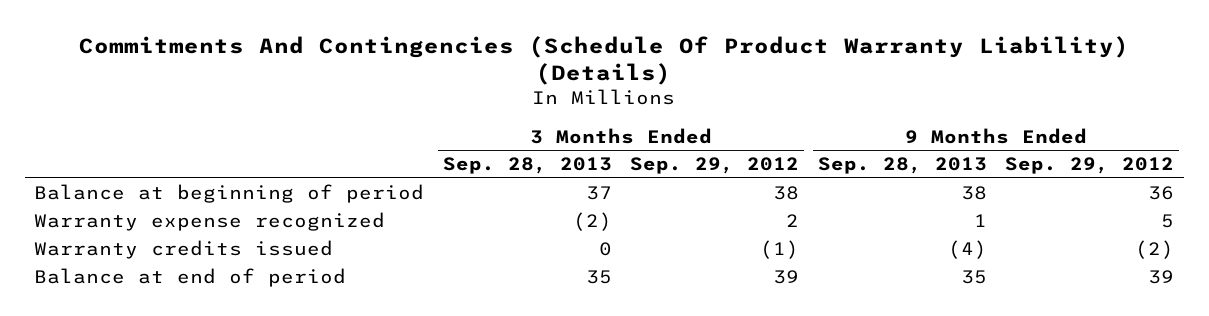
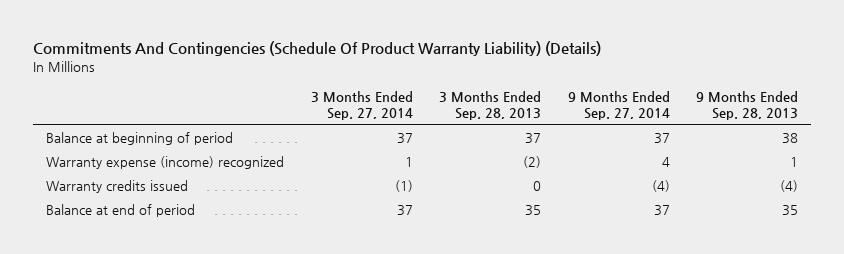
- | 3 Months Ended Sep. 28, 2013 | 3 Months Ended Sep. 29, 2012 | 9 Months Ended Sep. 28, 2013 | 9 Months Ended Sep. 29, 2012
+ | 3 Months Ended Sep. 27, 2014 | 3 Months Ended Sep. 28, 2013 | 9 Months Ended Sep. 27, 2014 | 9 Months Ended Sep. 28, 2013
- Warranty expense recognized | (2) | 2 | 1 | 5
+ Warranty expense (income) recognized | 1 | (2) | 4 | 1

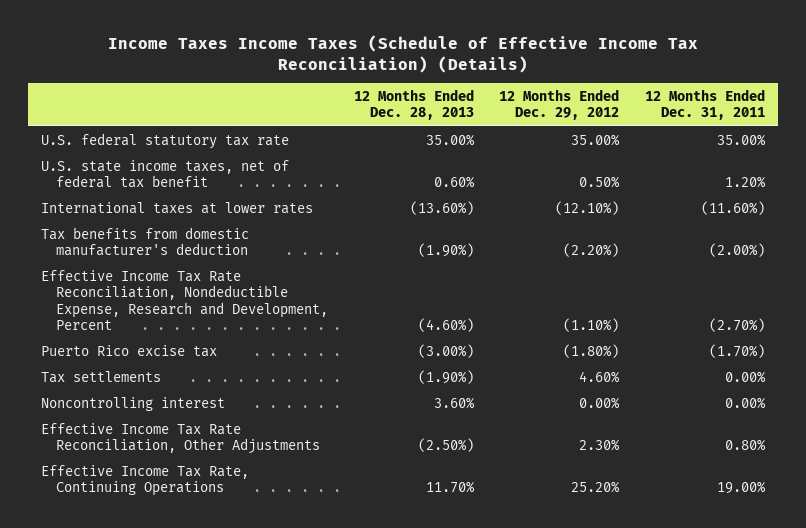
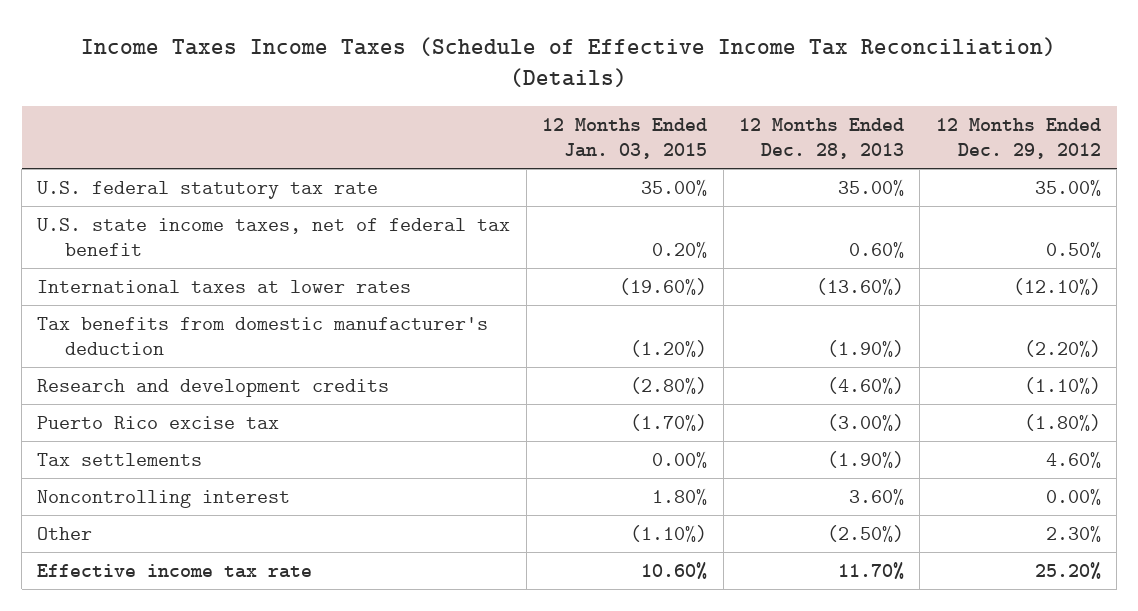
- | 12 Months Ended Dec. 28, 2013 | 12 Months Ended Dec. 29, 2012 | 12 Months Ended Dec. 31, 2011
+ | 12 Months Ended Jan. 03, 2015 | 12 Months Ended Dec. 28, 2013 | 12 Months Ended Dec. 29, 2012
- Effective Income Tax Rate Reconciliation, Nondeductible Expense, Research and Development, Percent | (4.60%) | (1.10%) | (2.70%)
+ Research and development credits | (2.80%) | (4.60%) | (1.10%)
- Effective Income Tax Rate Reconciliation, Other Adjustments | (2.50%) | 2.30% | 0.80%
- Effective Income Tax Rate, Continuing Operations | 11.70% | 25.20% | 19.00%
+ Other | (1.10%) | (2.50%) | 2.30%
+ Effective income tax rate | 10.60% | 11.70% | 25.20%

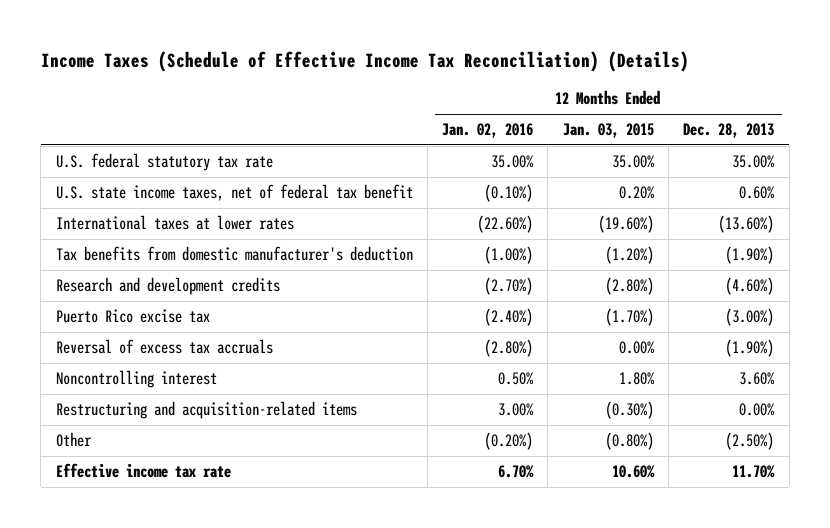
- Income Taxes Income Taxes (Schedule of Effective Income Tax Reconciliation) (Details)
+ Income Taxes (Schedule of Effective Income Tax Reconciliation) (Details)
- | 12 Months Ended Jan. 03, 2015 | 12 Months Ended Dec. 28, 2013 | 12 Months Ended Dec. 29, 2012
+ | 12 Months Ended Jan. 02, 2016 | 12 Months Ended Jan. 03, 2015 | 12 Months Ended Dec. 28, 2013
- Tax settlements | 0.00% | (1.90%) | 4.60%
+ Reversal of excess tax accruals | (2.80%) | 0.00% | (1.90%)
- Other | (1.10%) | (2.50%) | 2.30%
+ Restructuring and acquisition-related items | 3.00% | (0.30%) | 0.00%
+ Other | (0.20%) | (0.80%) | (2.50%)

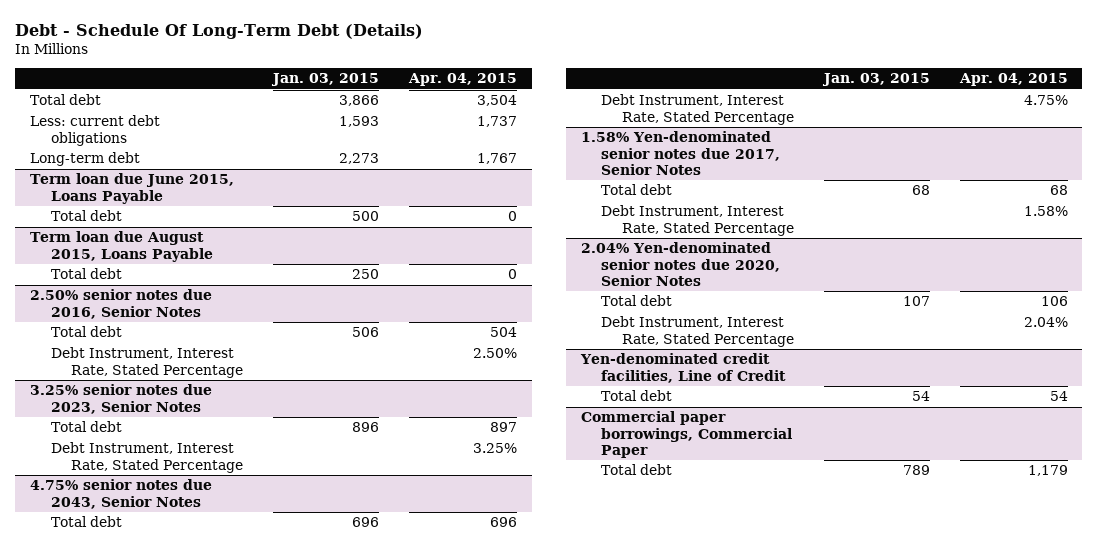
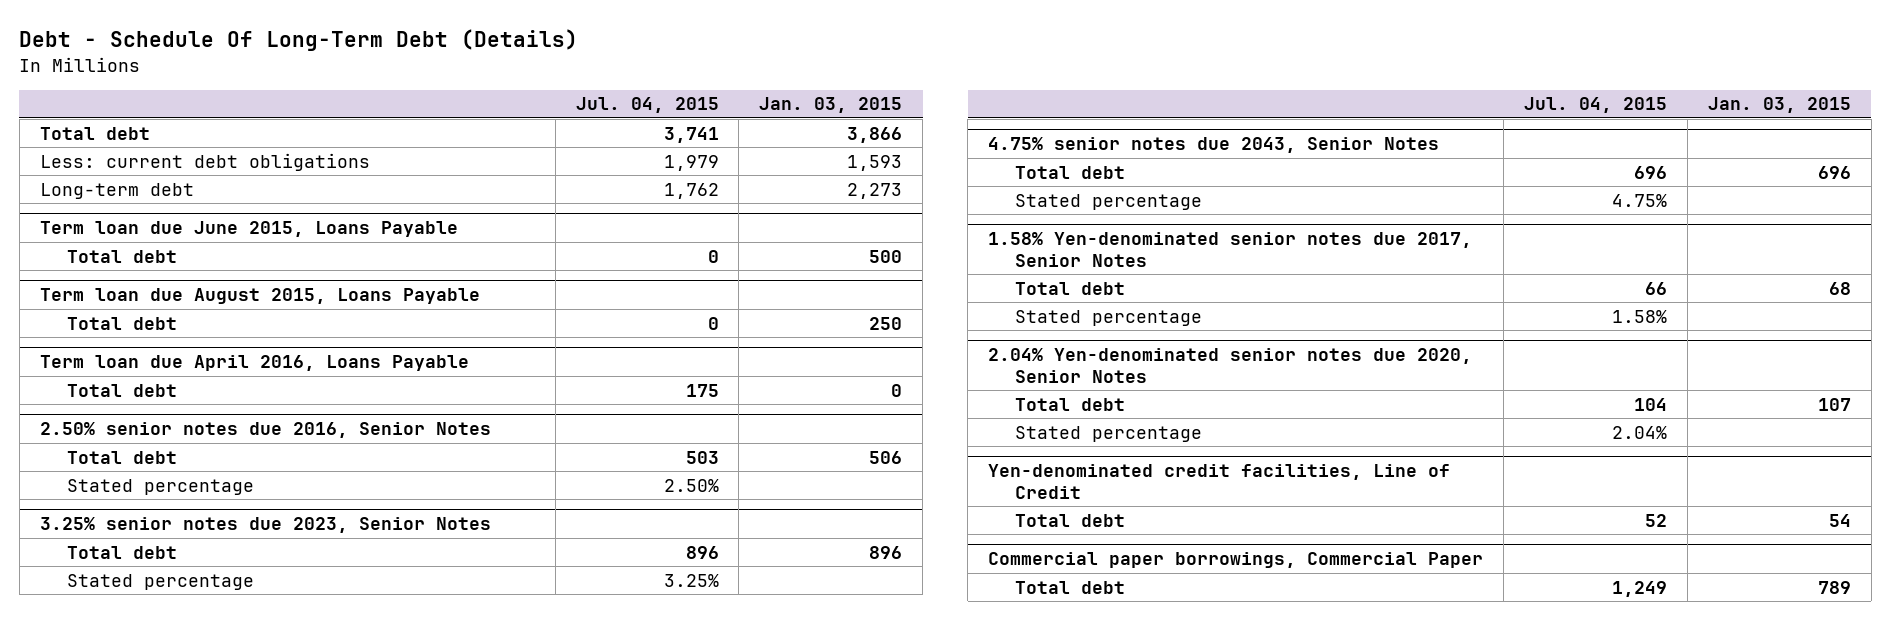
- | Jan. 03, 2015 | Apr. 04, 2015
+ | Jul. 04, 2015 | Jan. 03, 2015
+ Term loan due April 2016, Loans Payable
+ Total debt | 175 | 0
@ 2.50% senior notes due 2016, Senior Notes
- Debt Instrument, Interest Rate, Stated Percentage | | 2.50%
+ Stated percentage | 2.50% |
@ 3.25% senior notes due 2023, Senior Notes
- Debt Instrument, Interest Rate, Stated Percentage | | 3.25%
+ Stated percentage | 3.25% |
@ 4.75% senior notes due 2043, Senior Notes
- Debt Instrument, Interest Rate, Stated Percentage | | 4.75%
+ Stated percentage | 4.75% |
@ 1.58% Yen-denominated senior notes due 2017, Senior Notes
- Debt Instrument, Interest Rate, Stated Percentage | | 1.58%
+ Stated percentage | 1.58% |
@ 2.04% Yen-denominated senior notes due 2020, Senior Notes
- Debt Instrument, Interest Rate, Stated Percentage | | 2.04%
+ Stated percentage | 2.04% |

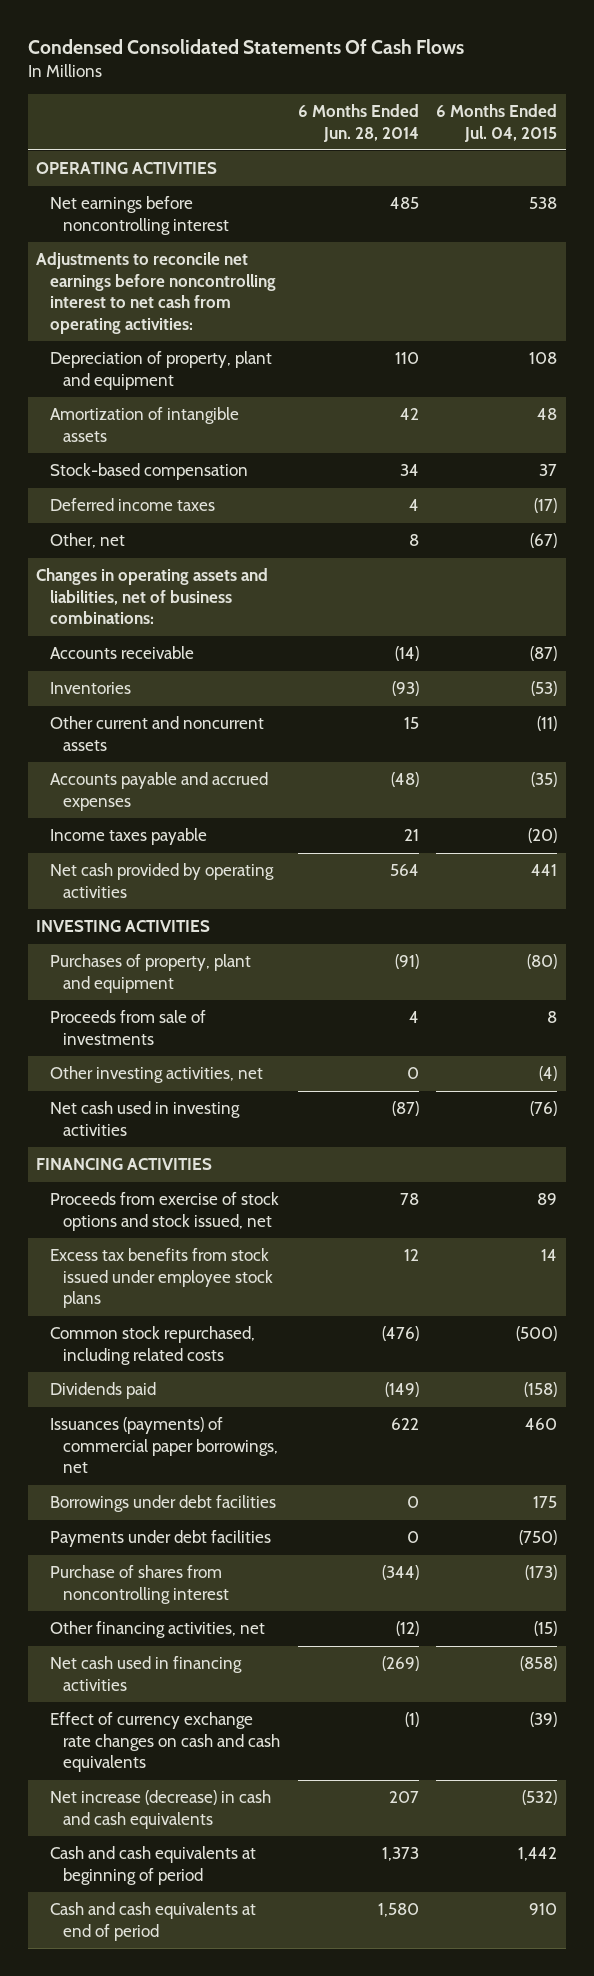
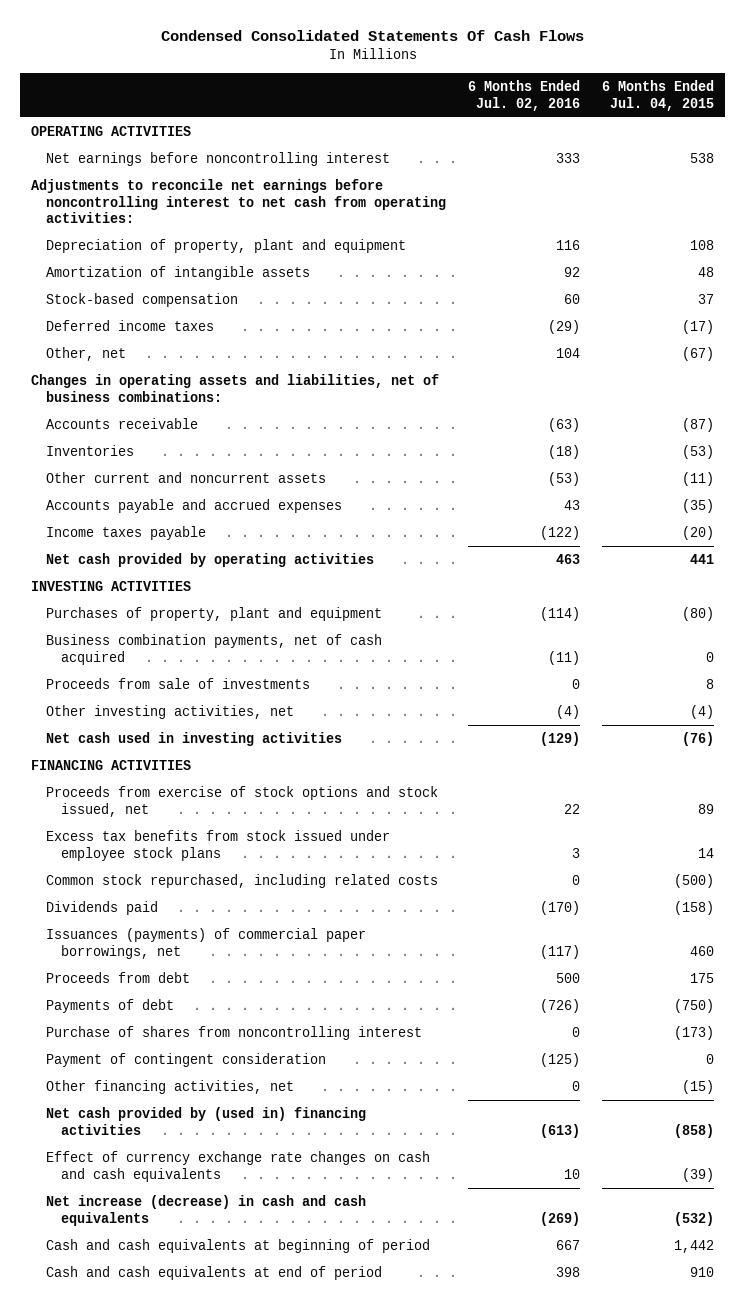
- | 6 Months Ended Jun. 28, 2014 | 6 Months Ended Jul. 04, 2015
+ | 6 Months Ended Jul. 02, 2016 | 6 Months Ended Jul. 04, 2015
+ Business combination payments, net of cash acquired | (11) | 0
- Borrowings under debt facilities | 0 | 175
- Payments under debt facilities | 0 | (750)
+ Proceeds from debt | 500 | 175
+ Payments of debt | (726) | (750)
+ Payment of contingent consideration | (125) | 0
- Net cash used in financing activities | (269) | (858)
+ Net cash provided by (used in) financing activities | (613) | (858)

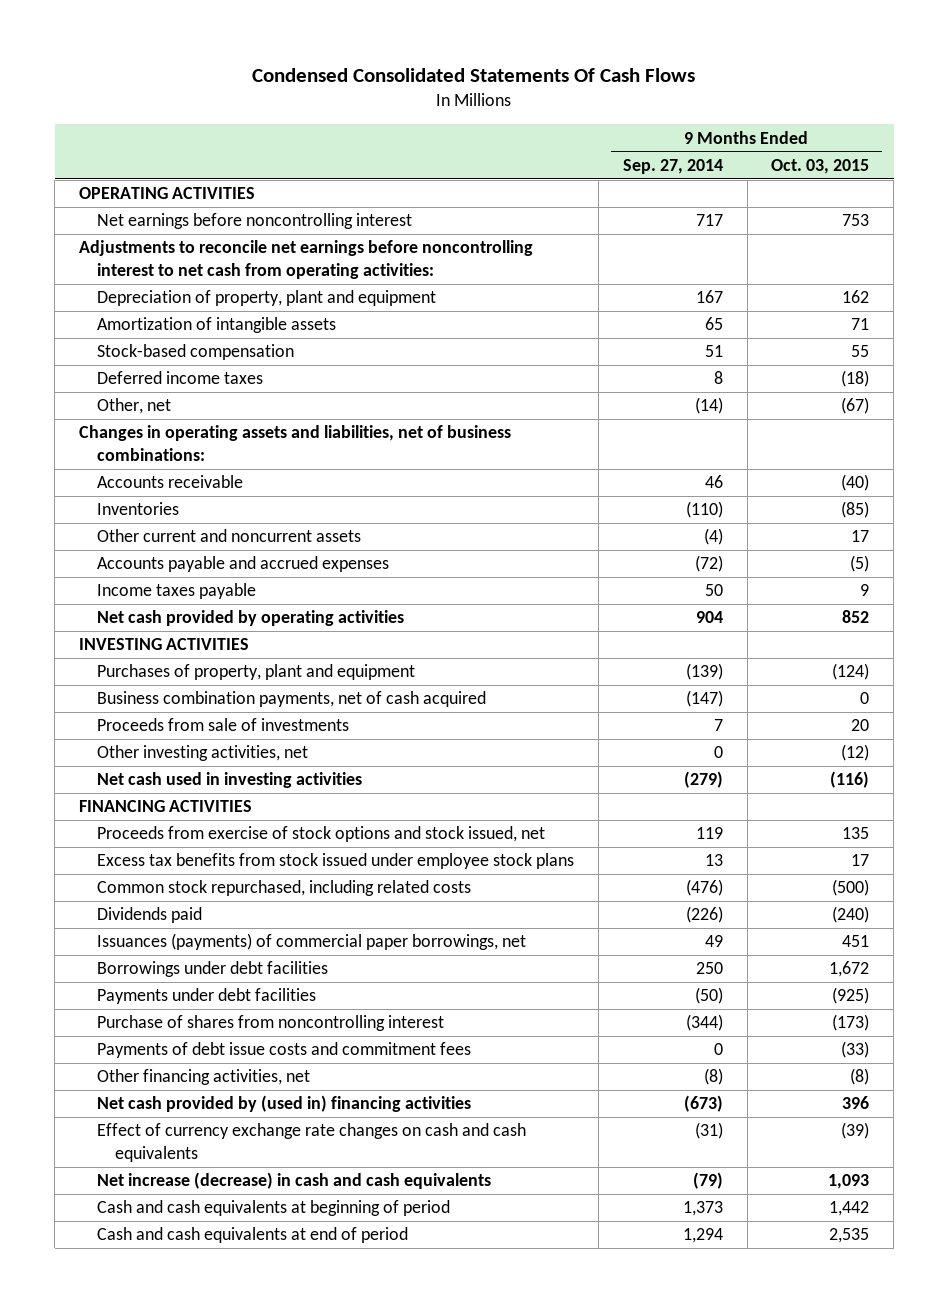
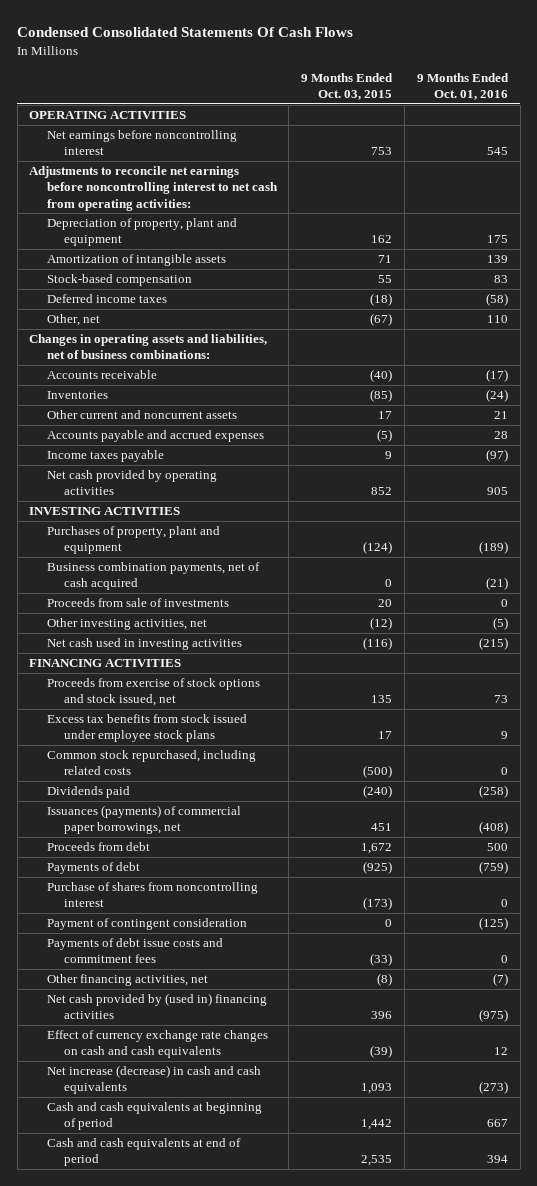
- | 9 Months Ended Sep. 27, 2014 | 9 Months Ended Oct. 03, 2015
+ | 9 Months Ended Oct. 03, 2015 | 9 Months Ended Oct. 01, 2016
- Borrowings under debt facilities | 250 | 1,672
- Payments under debt facilities | (50) | (925)
+ Proceeds from debt | 1,672 | 500
+ Payments of debt | (925) | (759)
+ Payment of contingent consideration | 0 | (125)

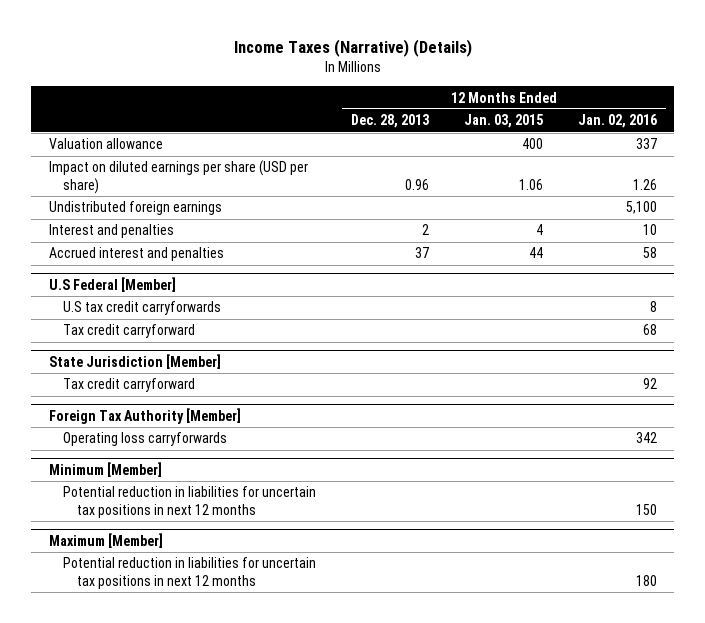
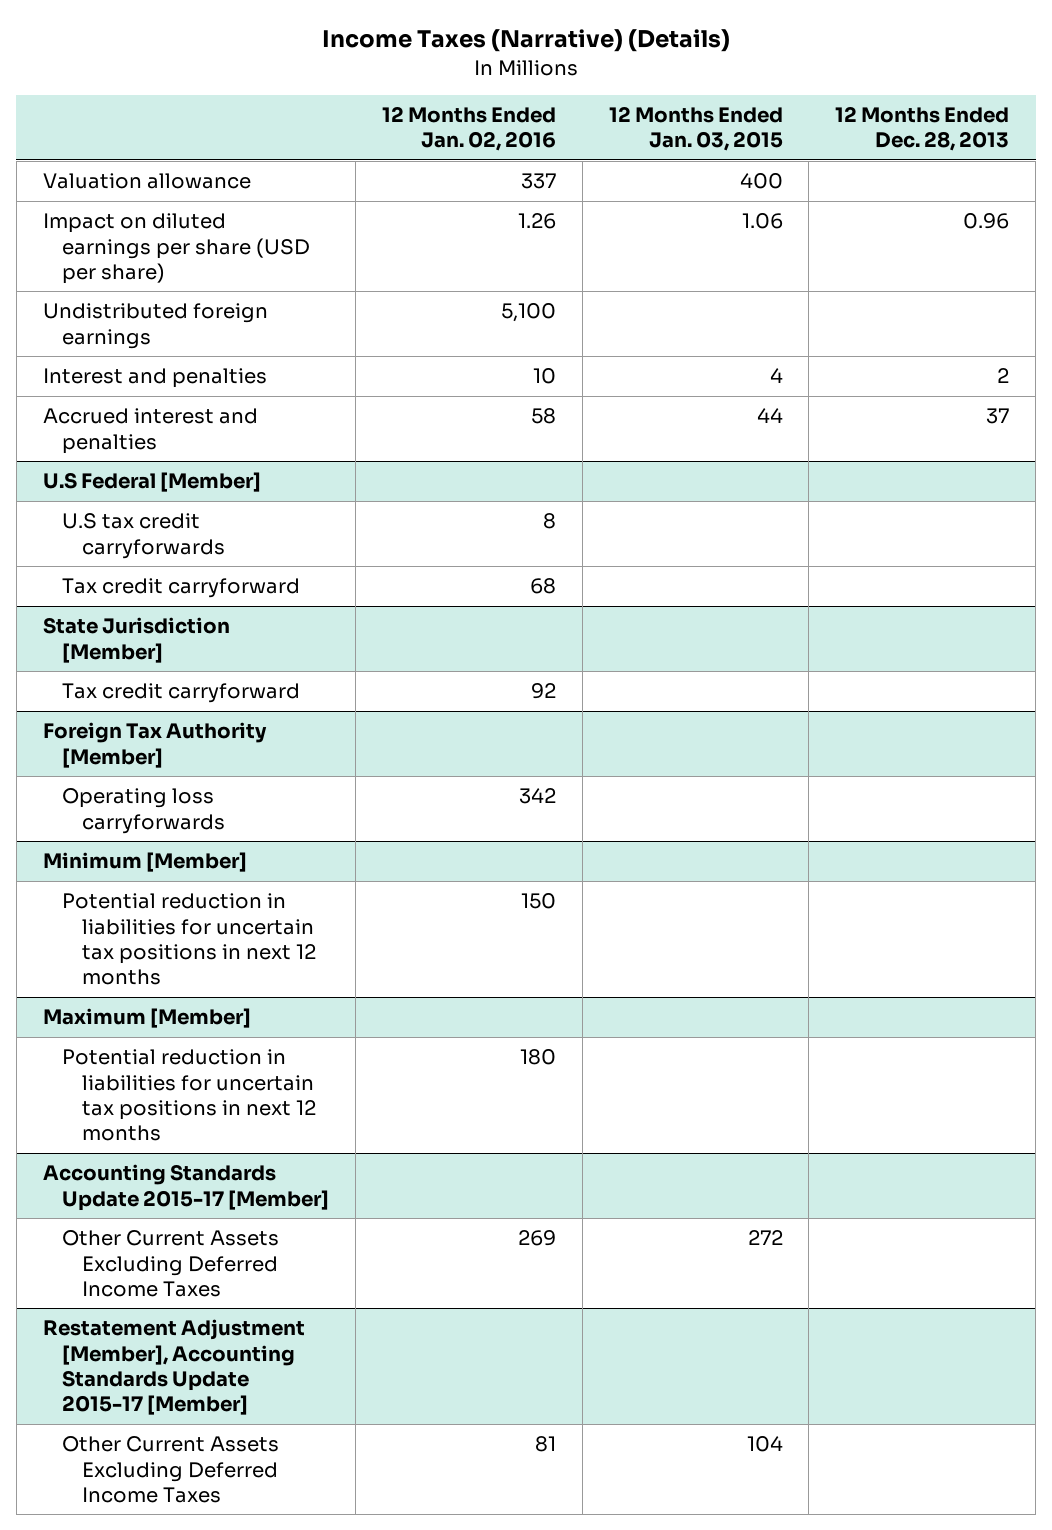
- | 12 Months Ended Dec. 28, 2013 | 12 Months Ended Jan. 03, 2015 | 12 Months Ended Jan. 02, 2016
+ | 12 Months Ended Jan. 02, 2016 | 12 Months Ended Jan. 03, 2015 | 12 Months Ended Dec. 28, 2013
+ Accounting Standards Update 2015-17 [Member]
+ Other Current Assets Excluding Deferred Income Taxes | 269 | 272 |
+ Restatement Adjustment [Member], Accounting Standards Update 2015-17 [Member]
+ Other Current Assets Excluding Deferred Income Taxes | 81 | 104 |

